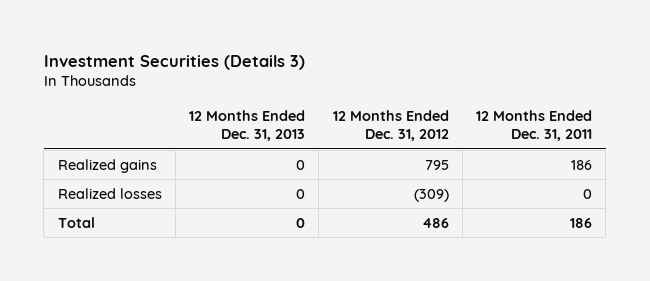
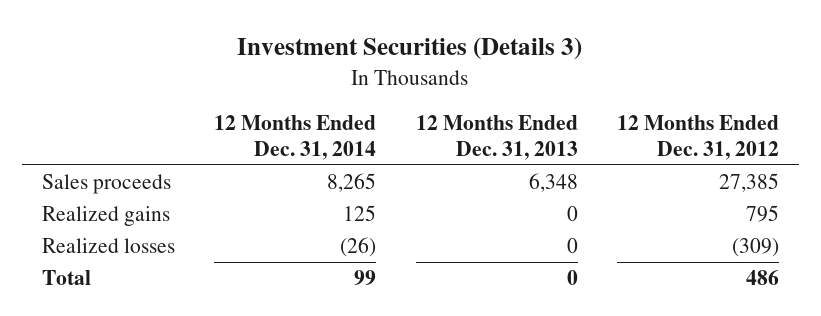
- | 12 Months Ended Dec. 31, 2013 | 12 Months Ended Dec. 31, 2012 | 12 Months Ended Dec. 31, 2011
+ | 12 Months Ended Dec. 31, 2014 | 12 Months Ended Dec. 31, 2013 | 12 Months Ended Dec. 31, 2012
+ Sales proceeds | 8,265 | 6,348 | 27,385

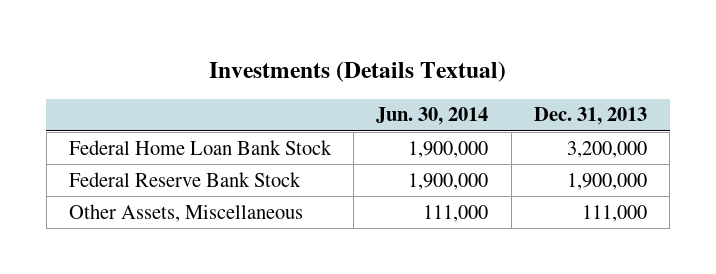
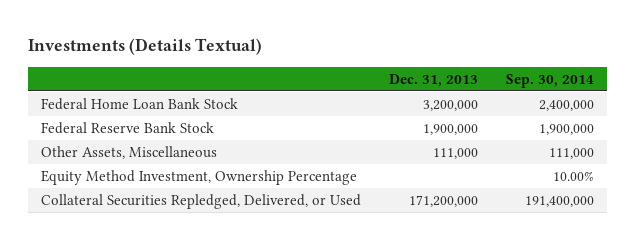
- | Jun. 30, 2014 | Dec. 31, 2013
+ | Dec. 31, 2013 | Sep. 30, 2014
+ Equity Method Investment, Ownership Percentage | | 10.00%
+ Collateral Securities Repledged, Delivered, or Used | 171,200,000 | 191,400,000

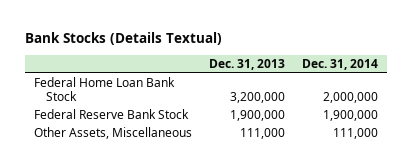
- Investments (Details Textual)
+ Bank Stocks (Details Textual)
- | Dec. 31, 2013 | Sep. 30, 2014
+ | Dec. 31, 2013 | Dec. 31, 2014
- Equity Method Investment, Ownership Percentage | | 10.00%
- Collateral Securities Repledged, Delivered, or Used | 171,200,000 | 191,400,000

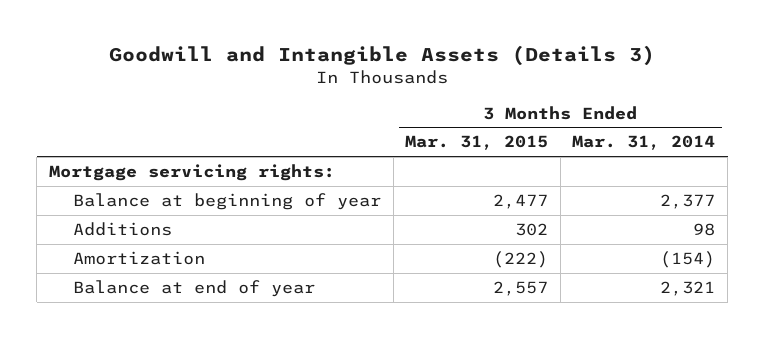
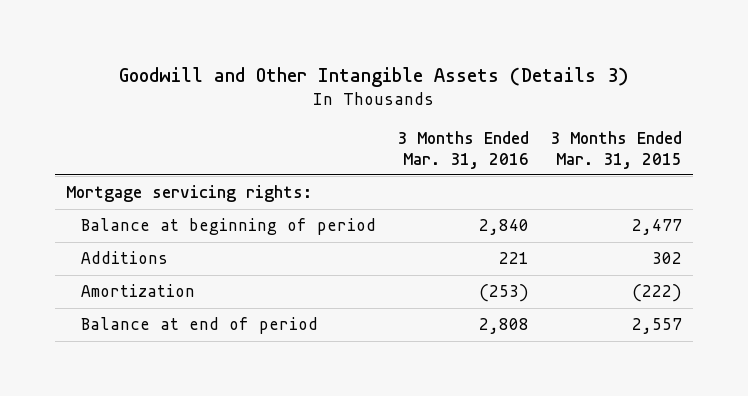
- Goodwill and Intangible Assets (Details 3)
+ Goodwill and Other Intangible Assets (Details 3)
- | 3 Months Ended Mar. 31, 2015 | 3 Months Ended Mar. 31, 2014
+ | 3 Months Ended Mar. 31, 2016 | 3 Months Ended Mar. 31, 2015
- Balance at beginning of year | 2,477 | 2,377
+ Balance at beginning of period | 2,840 | 2,477
- Balance at end of year | 2,557 | 2,321
+ Balance at end of period | 2,808 | 2,557

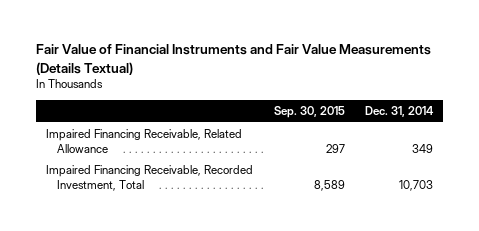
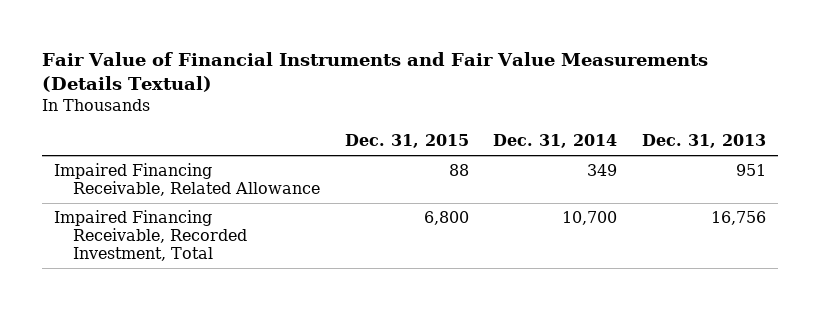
- | Sep. 30, 2015 | Dec. 31, 2014
+ | Dec. 31, 2015 | Dec. 31, 2014 | Dec. 31, 2013
- Impaired Financing Receivable, Recorded Investment, Total | 8,589 | 10,703
+ Impaired Financing Receivable, Recorded Investment, Total | 6,800 | 10,700 | 16,756

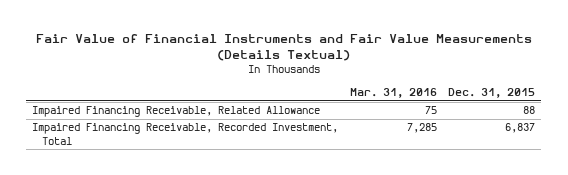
- | Dec. 31, 2015 | Dec. 31, 2014 | Dec. 31, 2013
+ | Mar. 31, 2016 | Dec. 31, 2015
- Impaired Financing Receivable, Recorded Investment, Total | 6,800 | 10,700 | 16,756
+ Impaired Financing Receivable, Recorded Investment, Total | 7,285 | 6,837

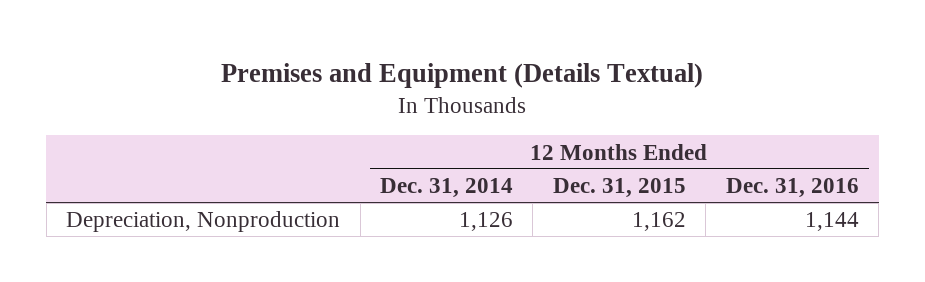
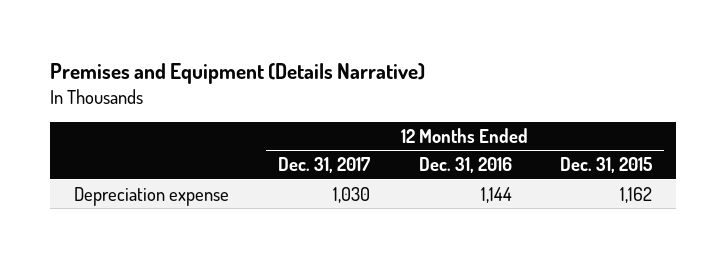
- Premises and Equipment (Details Textual)
+ Premises and Equipment (Details Narrative)
- | 12 Months Ended Dec. 31, 2014 | 12 Months Ended Dec. 31, 2015 | 12 Months Ended Dec. 31, 2016
+ | 12 Months Ended Dec. 31, 2017 | 12 Months Ended Dec. 31, 2016 | 12 Months Ended Dec. 31, 2015
- Depreciation, Nonproduction | 1,126 | 1,162 | 1,144
+ Depreciation expense | 1,030 | 1,144 | 1,162

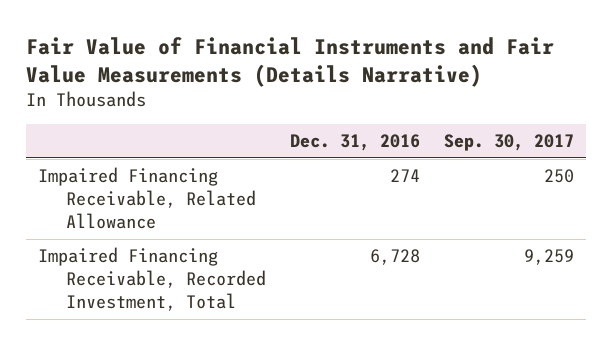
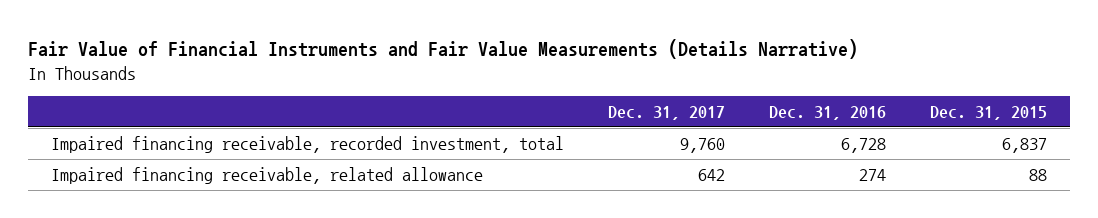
- | Dec. 31, 2016 | Sep. 30, 2017
+ | Dec. 31, 2017 | Dec. 31, 2016 | Dec. 31, 2015
- Impaired Financing Receivable, Related Allowance | 274 | 250
- Impaired Financing Receivable, Recorded Investment, Total | 6,728 | 9,259
+ Impaired financing receivable, recorded investment, total | 9,760 | 6,728 | 6,837
+ Impaired financing receivable, related allowance | 642 | 274 | 88

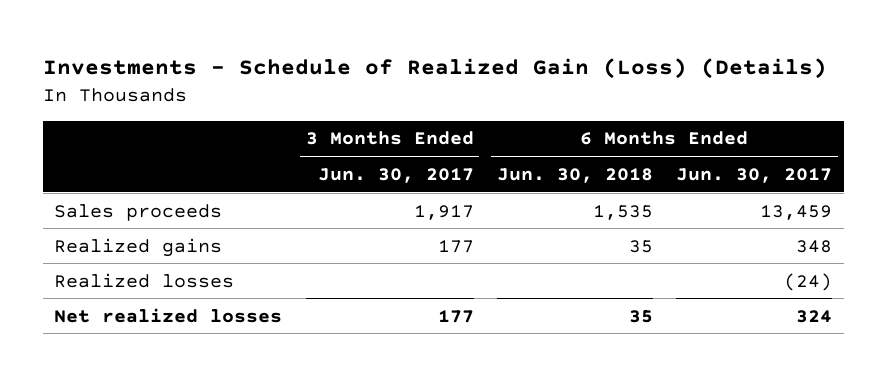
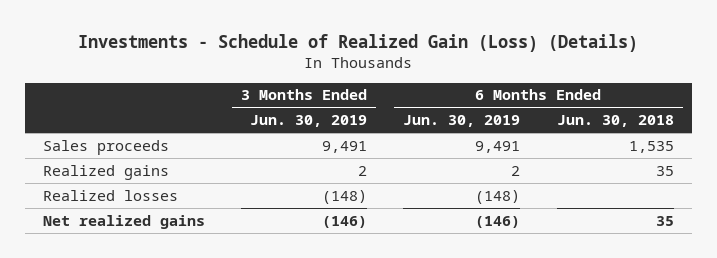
- | 3 Months Ended Jun. 30, 2017 | 6 Months Ended Jun. 30, 2018 | 6 Months Ended Jun. 30, 2017
+ | 3 Months Ended Jun. 30, 2019 | 6 Months Ended Jun. 30, 2019 | 6 Months Ended Jun. 30, 2018
- Net realized losses | 177 | 35 | 324
+ Net realized gains | (146) | (146) | 35

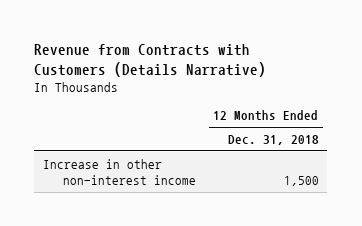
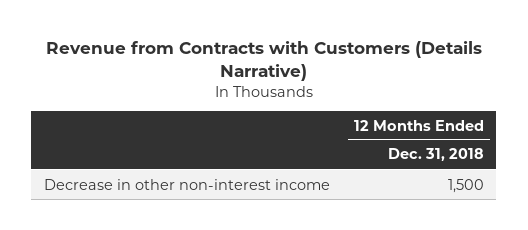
- Increase in other non-interest income | 1,500
+ Decrease in other non-interest income | 1,500

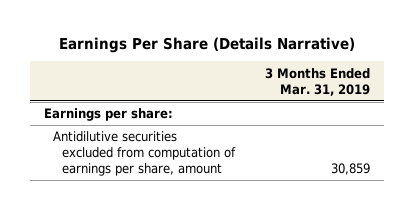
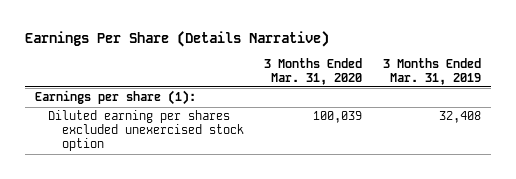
- | 3 Months Ended Mar. 31, 2019
+ | 3 Months Ended Mar. 31, 2020 | 3 Months Ended Mar. 31, 2019
- Earnings per share:
- Antidilutive securities excluded from computation of earnings per share, amount | 30,859
+ Earnings per share (1):
+ Diluted earning per shares excluded unexercised stock option | 100,039 | 32,408

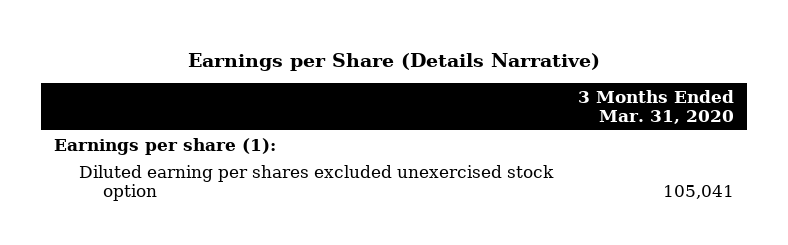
- Earnings Per Share (Details Narrative)
+ Earnings per Share (Details Narrative)
- | 3 Months Ended Mar. 31, 2020 | 3 Months Ended Mar. 31, 2019
+ | 3 Months Ended Mar. 31, 2020
- Diluted earning per shares excluded unexercised stock option | 100,039 | 32,408
+ Diluted earning per shares excluded unexercised stock option | 105,041

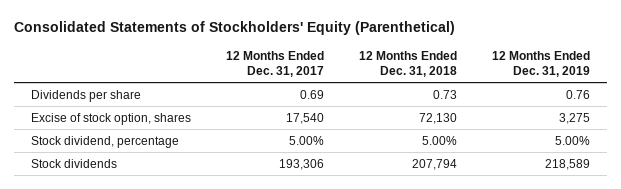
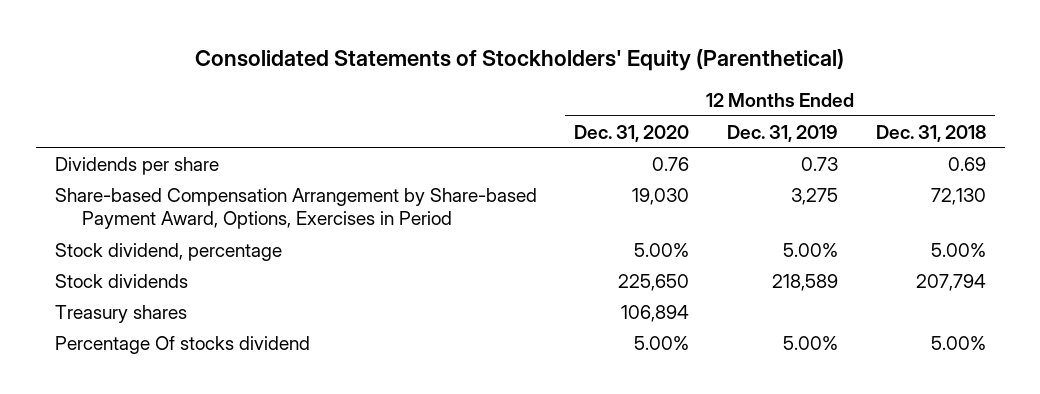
- | 12 Months Ended Dec. 31, 2017 | 12 Months Ended Dec. 31, 2018 | 12 Months Ended Dec. 31, 2019
+ | 12 Months Ended Dec. 31, 2020 | 12 Months Ended Dec. 31, 2019 | 12 Months Ended Dec. 31, 2018
- Dividends per share | 0.69 | 0.73 | 0.76
- Excise of stock option, shares | 17,540 | 72,130 | 3,275
+ Dividends per share | 0.76 | 0.73 | 0.69
+ Share-based Compensation Arrangement by Share-based Payment Award, Options, Exercises in Period | 19,030 | 3,275 | 72,130
+ Treasury shares | 106,894 | |
+ Percentage Of stocks dividend | 5.00% | 5.00% | 5.00%

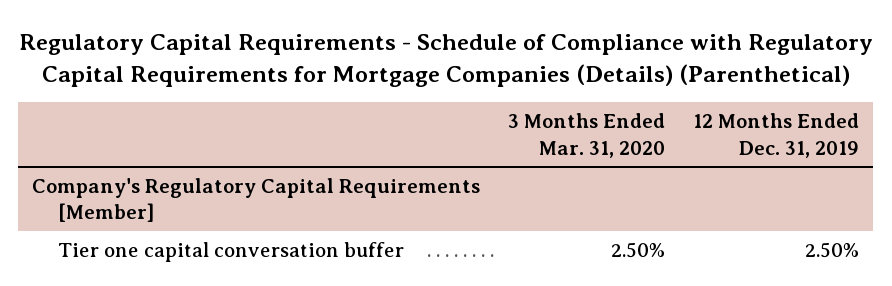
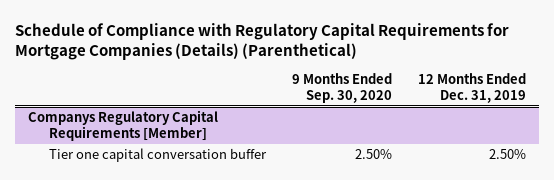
- Regulatory Capital Requirements - Schedule of Compliance with Regulatory Capital Requirements for Mortgage Companies (Details) (Parenthetical)
+ Schedule of Compliance with Regulatory Capital Requirements for Mortgage Companies (Details) (Parenthetical)
- | 3 Months Ended Mar. 31, 2020 | 12 Months Ended Dec. 31, 2019
+ | 9 Months Ended Sep. 30, 2020 | 12 Months Ended Dec. 31, 2019
- Company's Regulatory Capital Requirements [Member]
+ Companys Regulatory Capital Requirements [Member]

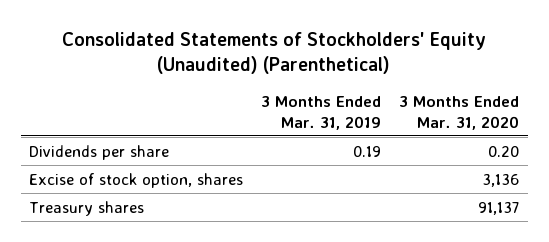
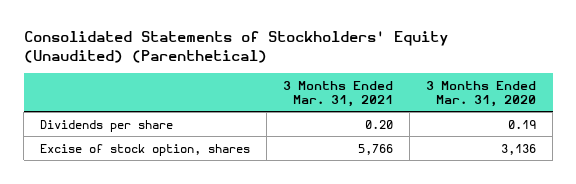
- | 3 Months Ended Mar. 31, 2019 | 3 Months Ended Mar. 31, 2020
+ | 3 Months Ended Mar. 31, 2021 | 3 Months Ended Mar. 31, 2020
- Dividends per share | 0.19 | 0.20
+ Dividends per share | 0.20 | 0.19
- Treasury shares | | 91,137

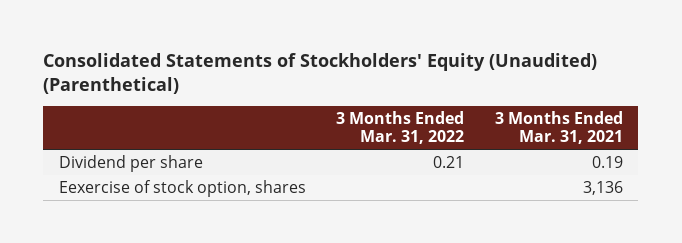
- | 3 Months Ended Mar. 31, 2021 | 3 Months Ended Mar. 31, 2020
+ | 3 Months Ended Mar. 31, 2022 | 3 Months Ended Mar. 31, 2021
- Dividends per share | 0.20 | 0.19
- Excise of stock option, shares | 5,766 | 3,136
+ Dividend per share | 0.21 | 0.19
+ Eexercise of stock option, shares | | 3,136

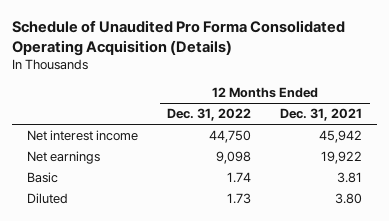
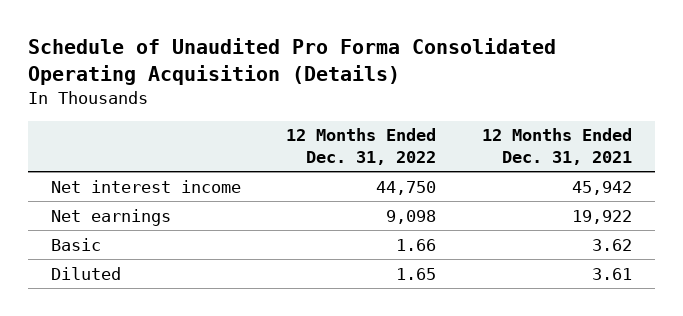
- Basic | 1.74 | 3.81
- Diluted | 1.73 | 3.80
+ Basic | 1.66 | 3.62
+ Diluted | 1.65 | 3.61

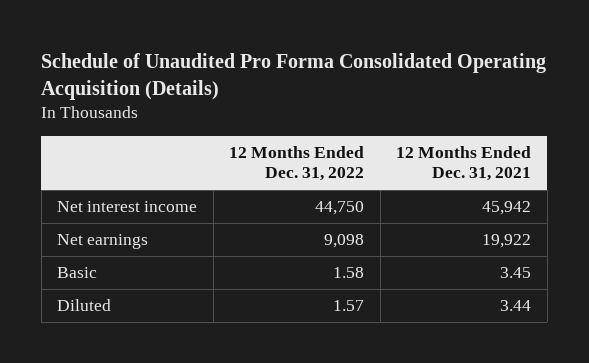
- Basic | 1.66 | 3.62
- Diluted | 1.65 | 3.61
+ Basic | 1.58 | 3.45
+ Diluted | 1.57 | 3.44

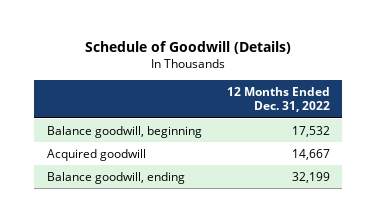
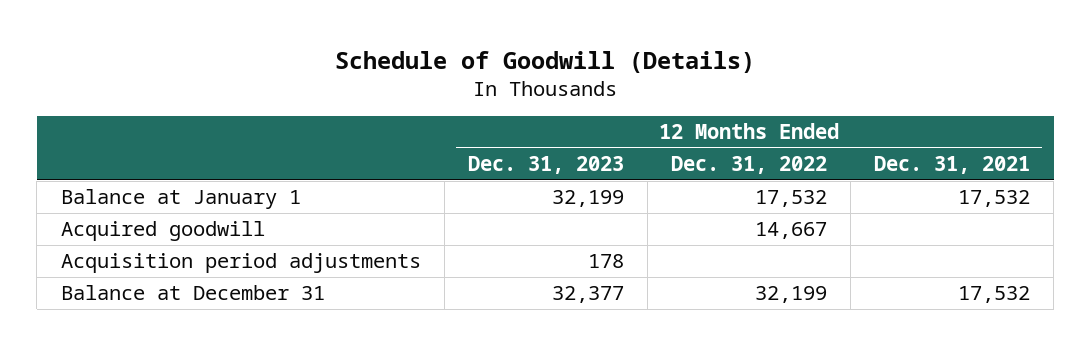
- | 12 Months Ended Dec. 31, 2022
+ | 12 Months Ended Dec. 31, 2023 | 12 Months Ended Dec. 31, 2022 | 12 Months Ended Dec. 31, 2021
- Balance goodwill, beginning | 17,532
+ Balance at January 1 | 32,199 | 17,532 | 17,532
- Balance goodwill, ending | 32,199
+ Acquisition period adjustments | 178 | |
+ Balance at December 31 | 32,377 | 32,199 | 17,532

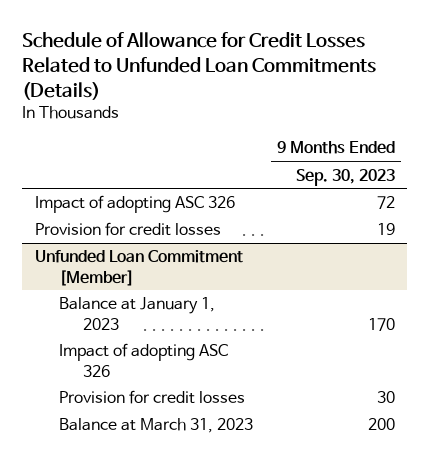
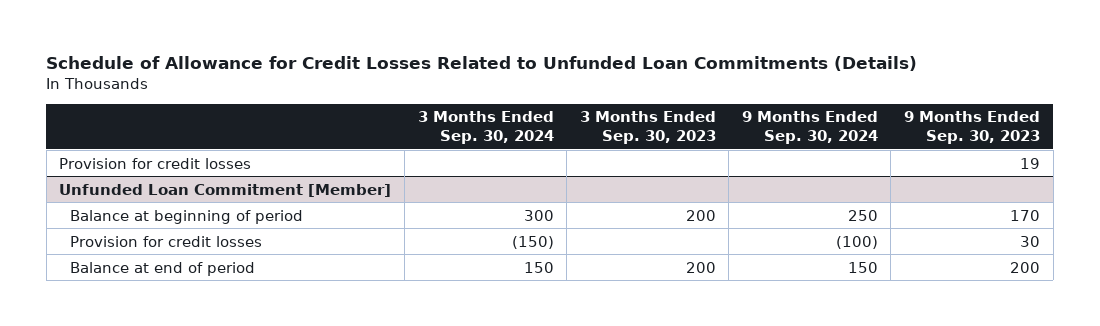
- | 9 Months Ended Sep. 30, 2023
+ | 3 Months Ended Sep. 30, 2024 | 3 Months Ended Sep. 30, 2023 | 9 Months Ended Sep. 30, 2024 | 9 Months Ended Sep. 30, 2023
- Impact of adopting ASC 326 | 72
@ Unfunded Loan Commitment [Member]
- Balance at January 1, 2023 | 170
- Impact of adopting ASC 326
+ Balance at beginning of period | 300 | 200 | 250 | 170
- Balance at March 31, 2023 | 200
+ Balance at end of period | 150 | 200 | 150 | 200

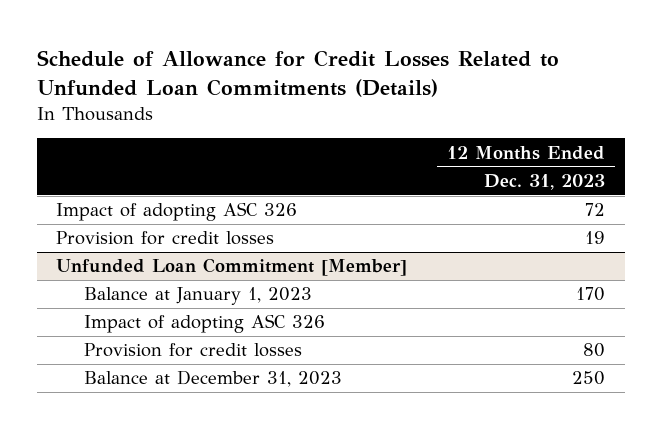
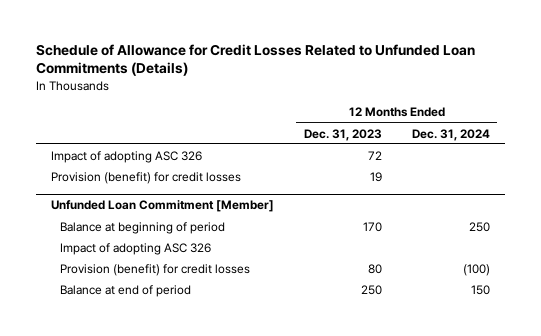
- | 12 Months Ended Dec. 31, 2023
+ | 12 Months Ended Dec. 31, 2023 | 12 Months Ended Dec. 31, 2024
- Provision for credit losses | 19
+ Provision (benefit) for credit losses | 19 |
@ Unfunded Loan Commitment [Member]
- Balance at January 1, 2023 | 170
+ Balance at beginning of period | 170 | 250
- Provision for credit losses | 80
- Balance at December 31, 2023 | 250
+ Provision (benefit) for credit losses | 80 | (100)
+ Balance at end of period | 250 | 150

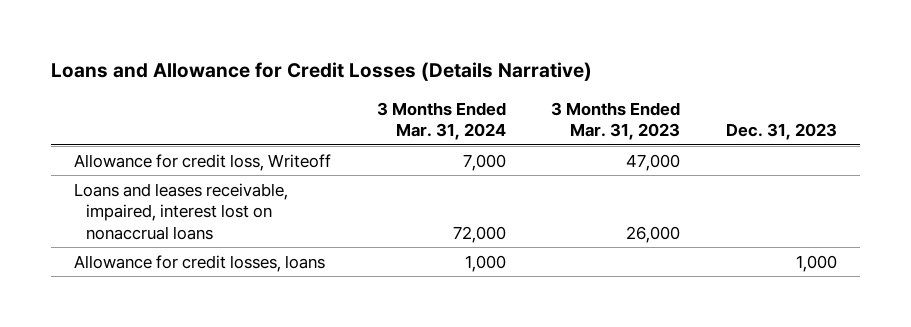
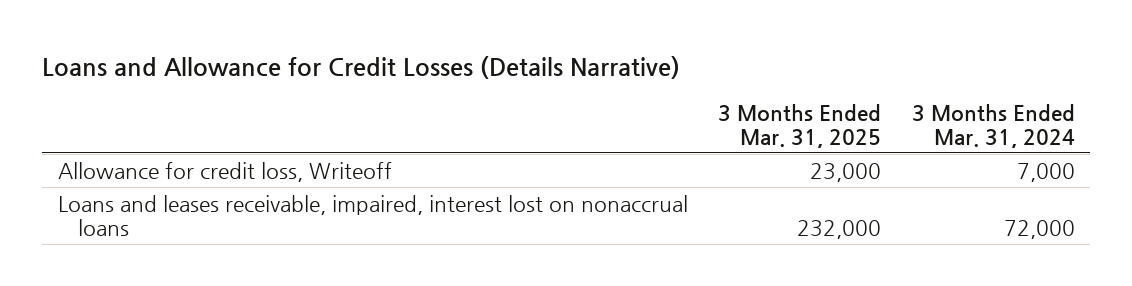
- | 3 Months Ended Mar. 31, 2024 | 3 Months Ended Mar. 31, 2023 | Dec. 31, 2023
+ | 3 Months Ended Mar. 31, 2025 | 3 Months Ended Mar. 31, 2024
- Allowance for credit losses, loans | 1,000 | | 1,000

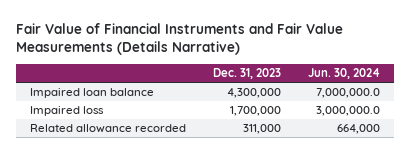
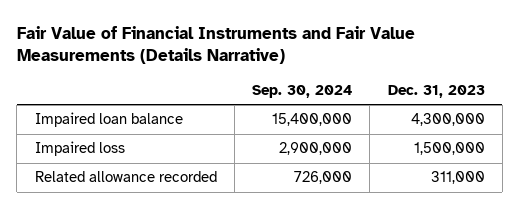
- | Dec. 31, 2023 | Jun. 30, 2024
+ | Sep. 30, 2024 | Dec. 31, 2023
- Impaired loss | 1,700,000 | 3,000,000.0
+ Impaired loss | 2,900,000 | 1,500,000

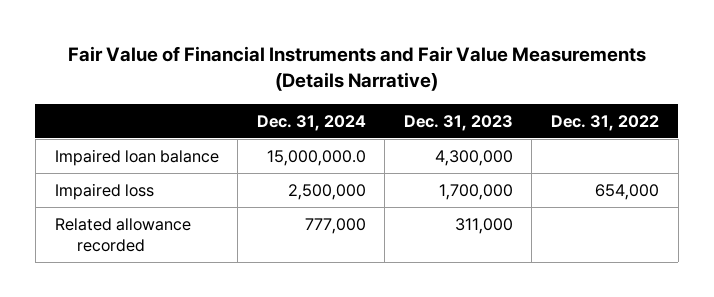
- | Sep. 30, 2024 | Dec. 31, 2023
+ | Dec. 31, 2024 | Dec. 31, 2023 | Dec. 31, 2022
- Impaired loss | 2,900,000 | 1,500,000
+ Impaired loss | 2,500,000 | 1,700,000 | 654,000

